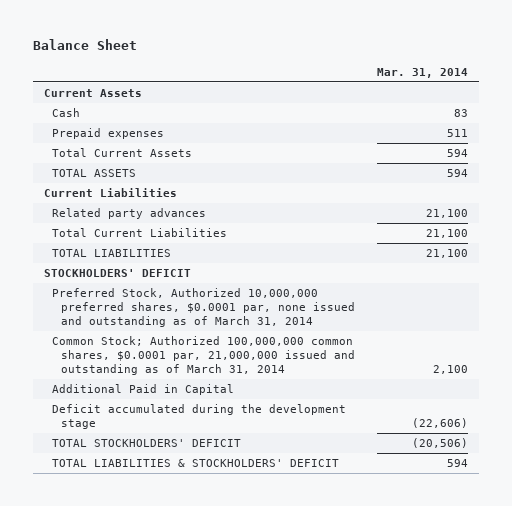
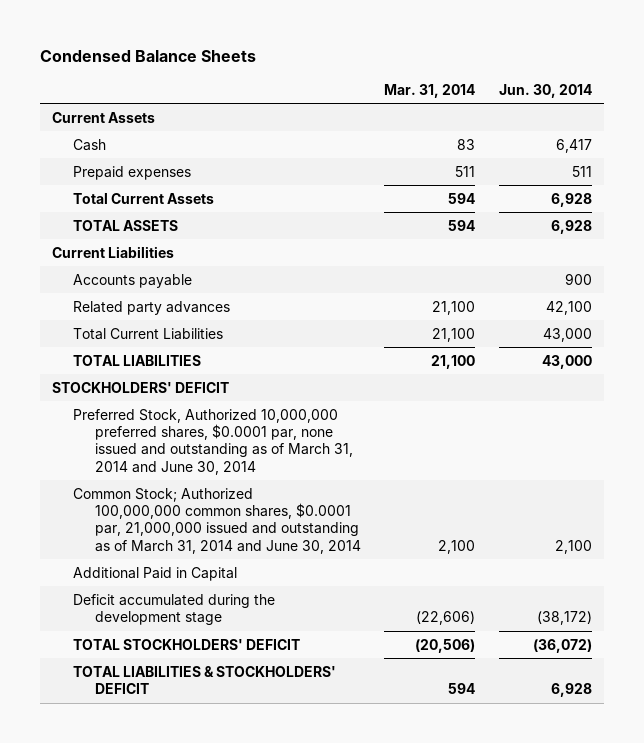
- Balance Sheet
+ Condensed Balance Sheets
- | Mar. 31, 2014
+ | Mar. 31, 2014 | Jun. 30, 2014
+ Accounts payable | | 900
- Preferred Stock, Authorized 10,000,000 preferred shares, $0.0001 par, none issued and outstanding as of March 31, 2014
- Common Stock; Authorized 100,000,000 common shares, $0.0001 par, 21,000,000 issued and outstanding as of March 31, 2014 | 2,100
+ Preferred Stock, Authorized 10,000,000 preferred shares, $0.0001 par, none issued and outstanding as of March 31, 2014 and June 30, 2014
+ Common Stock; Authorized 100,000,000 common shares, $0.0001 par, 21,000,000 issued and outstanding as of March 31, 2014 and June 30, 2014 | 2,100 | 2,100

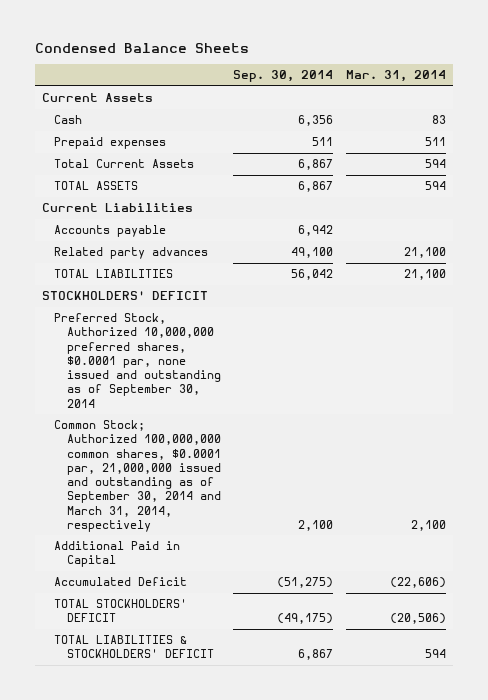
- | Mar. 31, 2014 | Jun. 30, 2014
+ | Sep. 30, 2014 | Mar. 31, 2014
- Total Current Liabilities | 21,100 | 43,000
- Preferred Stock, Authorized 10,000,000 preferred shares, $0.0001 par, none issued and outstanding as of March 31, 2014 and June 30, 2014
- Common Stock; Authorized 100,000,000 common shares, $0.0001 par, 21,000,000 issued and outstanding as of March 31, 2014 and June 30, 2014 | 2,100 | 2,100
+ Preferred Stock, Authorized 10,000,000 preferred shares, $0.0001 par, none issued and outstanding as of September 30, 2014
+ Common Stock; Authorized 100,000,000 common shares, $0.0001 par, 21,000,000 issued and outstanding as of September 30, 2014 and March 31, 2014, respectively | 2,100 | 2,100
- Deficit accumulated during the development stage | (22,606) | (38,172)
+ Accumulated Deficit | (51,275) | (22,606)

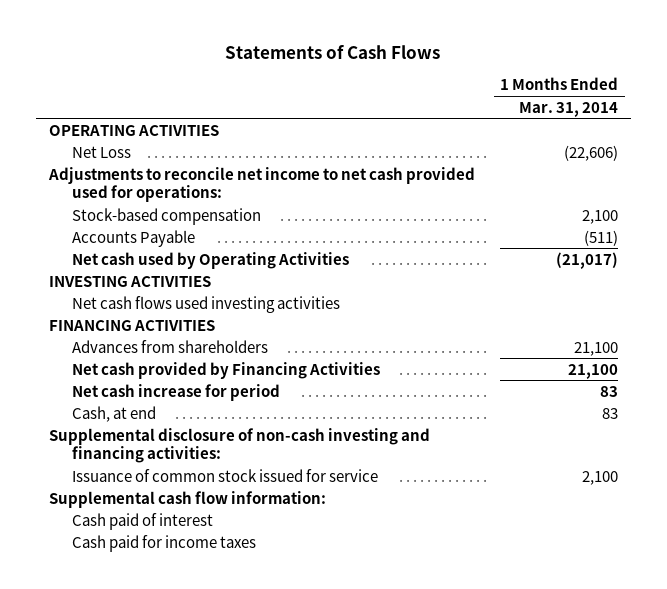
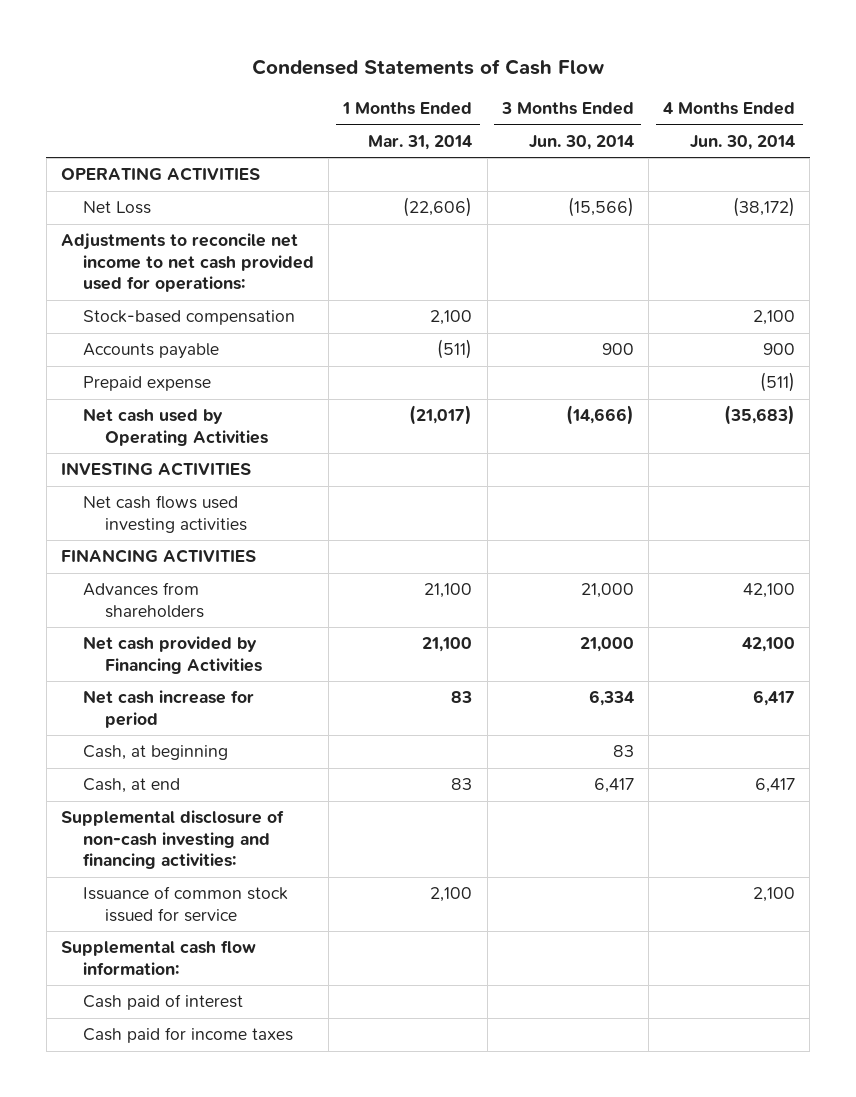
- Statements of Cash Flows
+ Condensed Statements of Cash Flow
- | 1 Months Ended Mar. 31, 2014
+ | 1 Months Ended Mar. 31, 2014 | 3 Months Ended Jun. 30, 2014 | 4 Months Ended Jun. 30, 2014
- Accounts Payable | (511)
+ Accounts payable | (511) | 900 | 900
+ Prepaid expense | | | (511)
+ Cash, at beginning | | 83 |

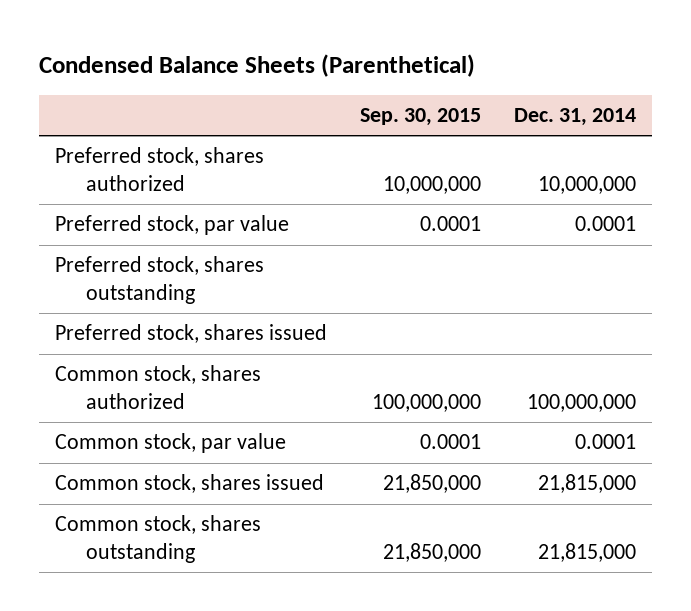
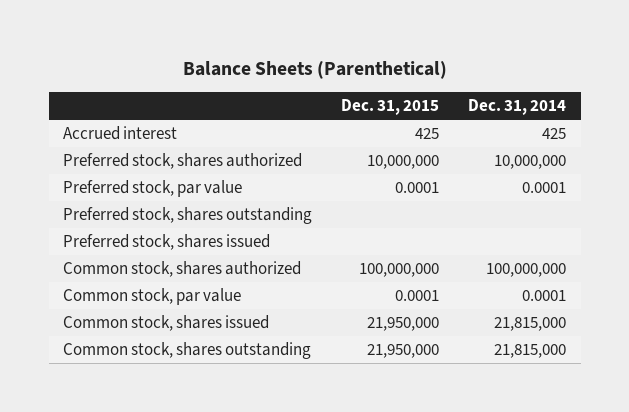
- Condensed Balance Sheets (Parenthetical)
+ Balance Sheets (Parenthetical)
- | Sep. 30, 2015 | Dec. 31, 2014
+ | Dec. 31, 2015 | Dec. 31, 2014
+ Accrued interest | 425 | 425

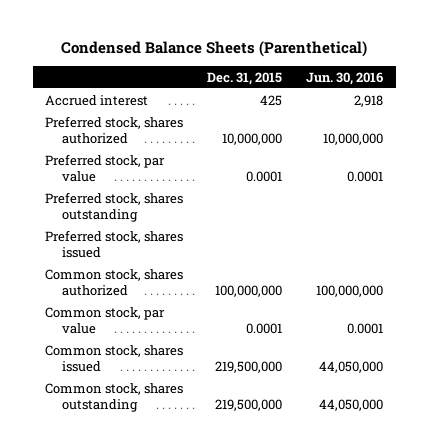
- Balance Sheets (Parenthetical)
+ Condensed Balance Sheets (Parenthetical)
- | Dec. 31, 2015 | Dec. 31, 2014
+ | Dec. 31, 2015 | Jun. 30, 2016
- Common stock, shares issued | 21,950,000 | 21,815,000
- Common stock, shares outstanding | 21,950,000 | 21,815,000
+ Common stock, shares issued | 219,500,000 | 44,050,000
+ Common stock, shares outstanding | 219,500,000 | 44,050,000

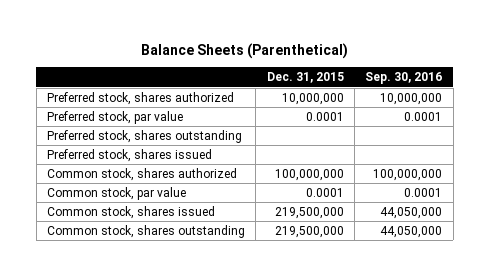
- Condensed Balance Sheets (Parenthetical)
+ Balance Sheets (Parenthetical)
- | Dec. 31, 2015 | Jun. 30, 2016
+ | Dec. 31, 2015 | Sep. 30, 2016
- Accrued interest | 425 | 2,918

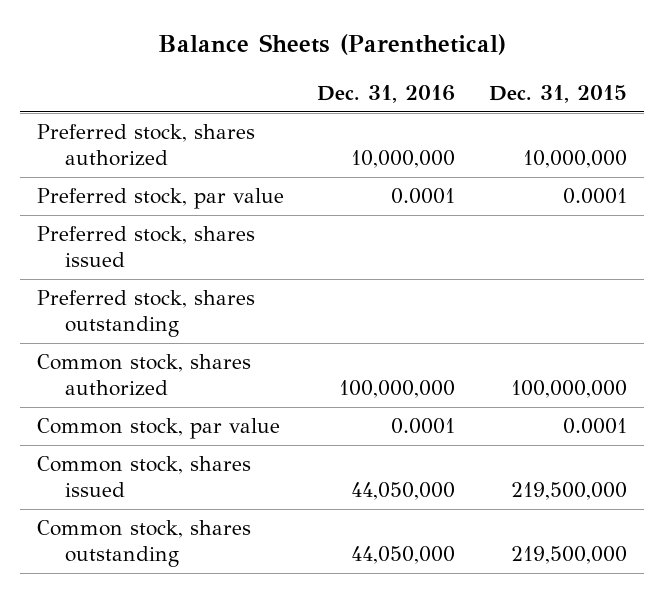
- | Dec. 31, 2015 | Sep. 30, 2016
+ | Dec. 31, 2016 | Dec. 31, 2015
moved down: Preferred stock, shares outstanding

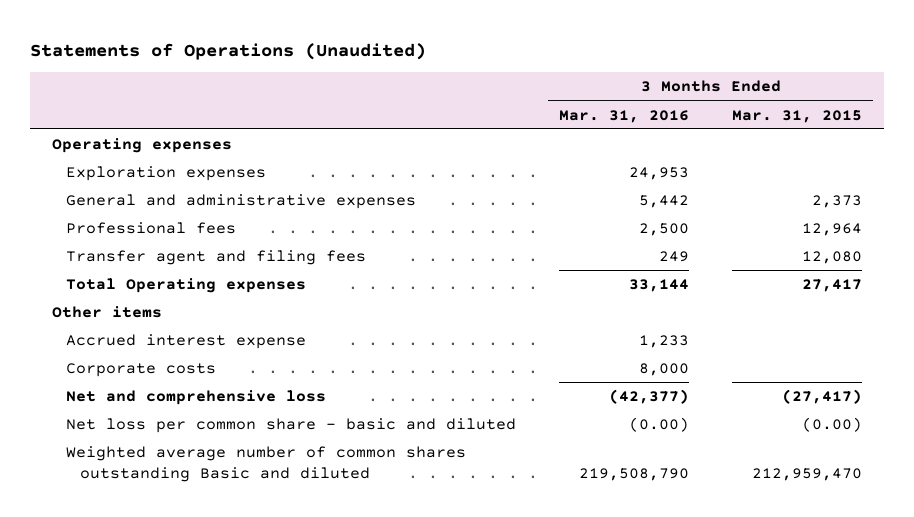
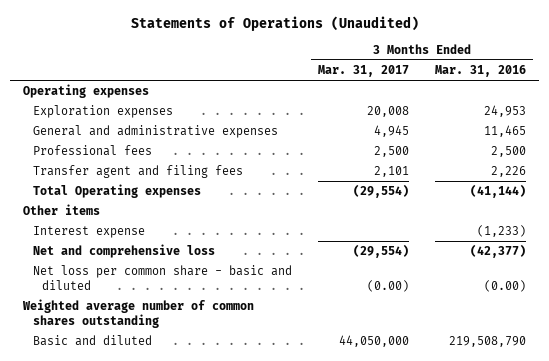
- | 3 Months Ended Mar. 31, 2016 | 3 Months Ended Mar. 31, 2015
+ | 3 Months Ended Mar. 31, 2017 | 3 Months Ended Mar. 31, 2016
- General and administrative expenses | 5,442 | 2,373
+ General and administrative expenses | 4,945 | 11,465
- Transfer agent and filing fees | 249 | 12,080
- Total Operating expenses | 33,144 | 27,417
+ Transfer agent and filing fees | 2,101 | 2,226
+ Total Operating expenses | (29,554) | (41,144)
- Accrued interest expense | 1,233 |
- Corporate costs | 8,000 |
+ Interest expense | | (1,233)
- Weighted average number of common shares outstanding Basic and diluted | 219,508,790 | 212,959,470
+ Weighted average number of common shares outstanding
+ Basic and diluted | 44,050,000 | 219,508,790

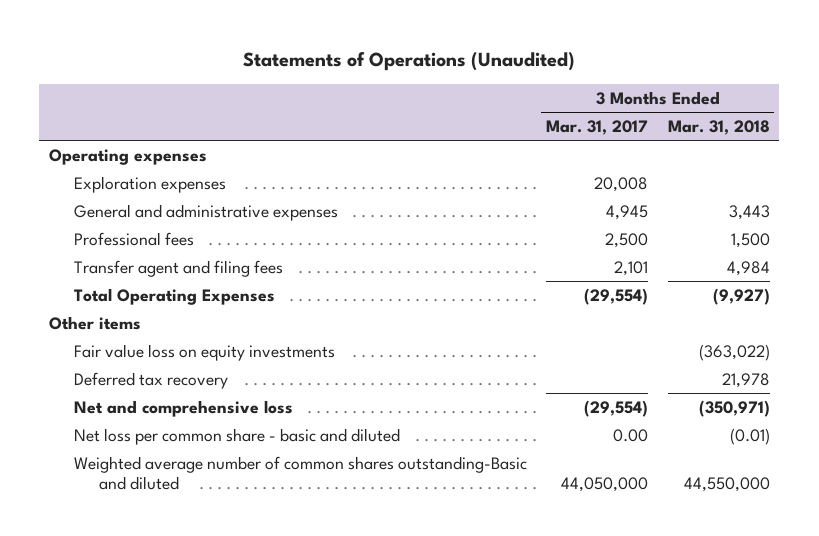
- | 3 Months Ended Mar. 31, 2017 | 3 Months Ended Mar. 31, 2016
+ | 3 Months Ended Mar. 31, 2017 | 3 Months Ended Mar. 31, 2018
- Total Operating expenses | (29,554) | (41,144)
+ Total Operating Expenses | (29,554) | (9,927)
- Interest expense | | (1,233)
+ Fair value loss on equity investments | | (363,022)
+ Deferred tax recovery | | 21,978
- Net loss per common share - basic and diluted | (0.00) | (0.00)
- Weighted average number of common shares outstanding
- Basic and diluted | 44,050,000 | 219,508,790
+ Net loss per common share - basic and diluted | 0.00 | (0.01)
+ Weighted average number of common shares outstanding-Basic and diluted | 44,050,000 | 44,550,000

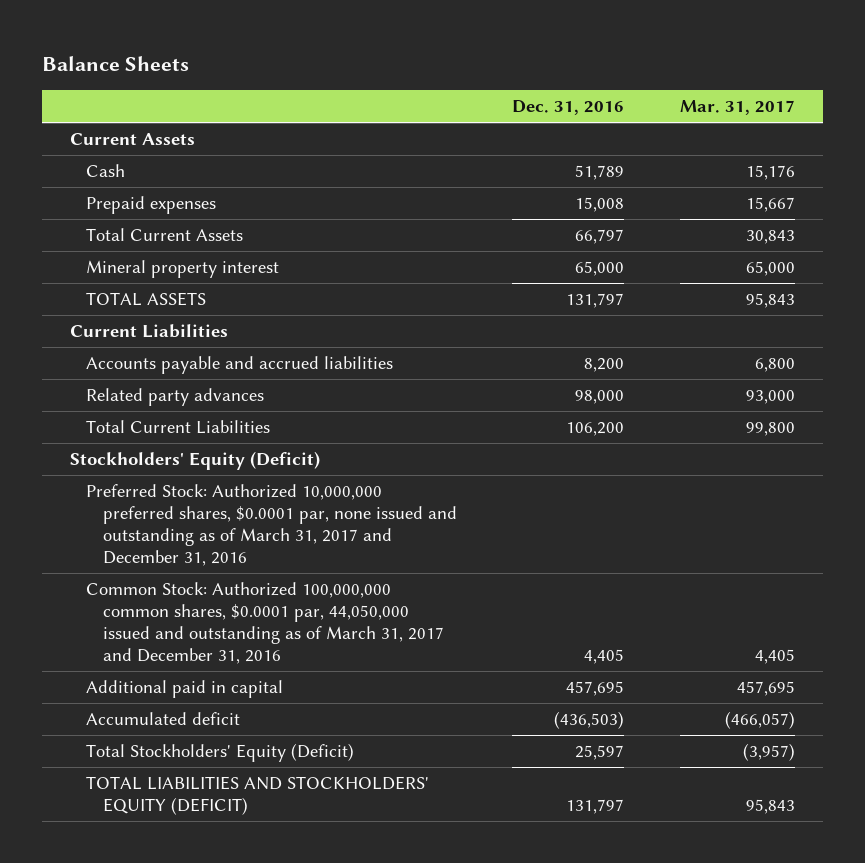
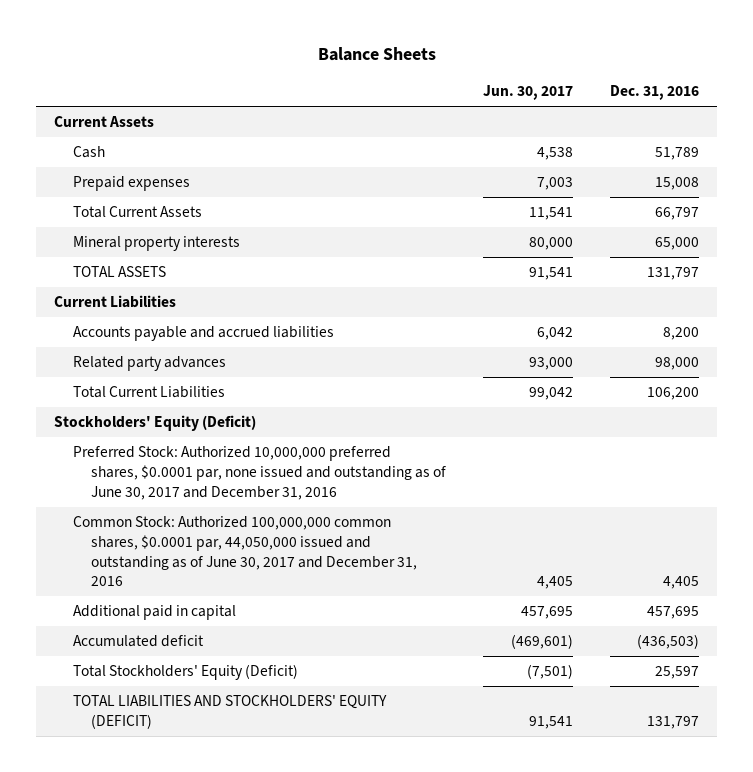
- | Dec. 31, 2016 | Mar. 31, 2017
+ | Jun. 30, 2017 | Dec. 31, 2016
- Mineral property interest | 65,000 | 65,000
+ Mineral property interests | 80,000 | 65,000
- Preferred Stock: Authorized 10,000,000 preferred shares, $0.0001 par, none issued and outstanding as of March 31, 2017 and December 31, 2016
- Common Stock: Authorized 100,000,000 common shares, $0.0001 par, 44,050,000 issued and outstanding as of March 31, 2017 and December 31, 2016 | 4,405 | 4,405
+ Preferred Stock: Authorized 10,000,000 preferred shares, $0.0001 par, none issued and outstanding as of June 30, 2017 and December 31, 2016
+ Common Stock: Authorized 100,000,000 common shares, $0.0001 par, 44,050,000 issued and outstanding as of June 30, 2017 and December 31, 2016 | 4,405 | 4,405

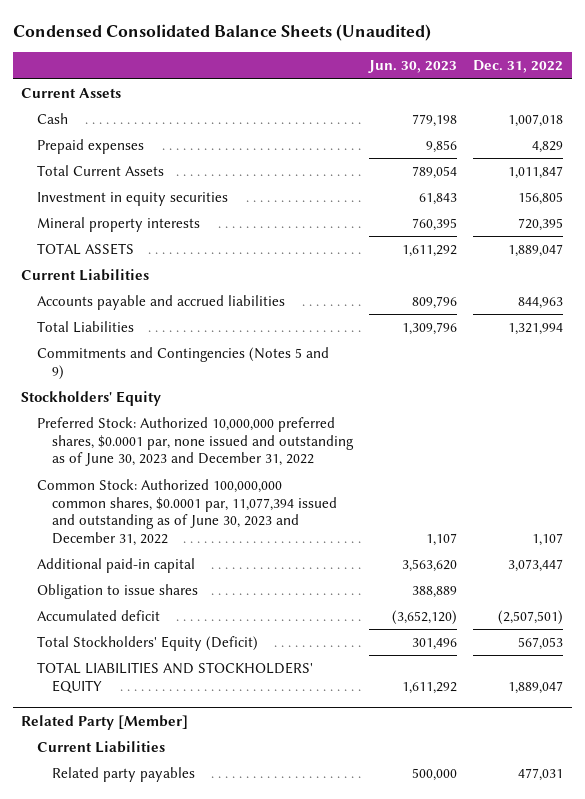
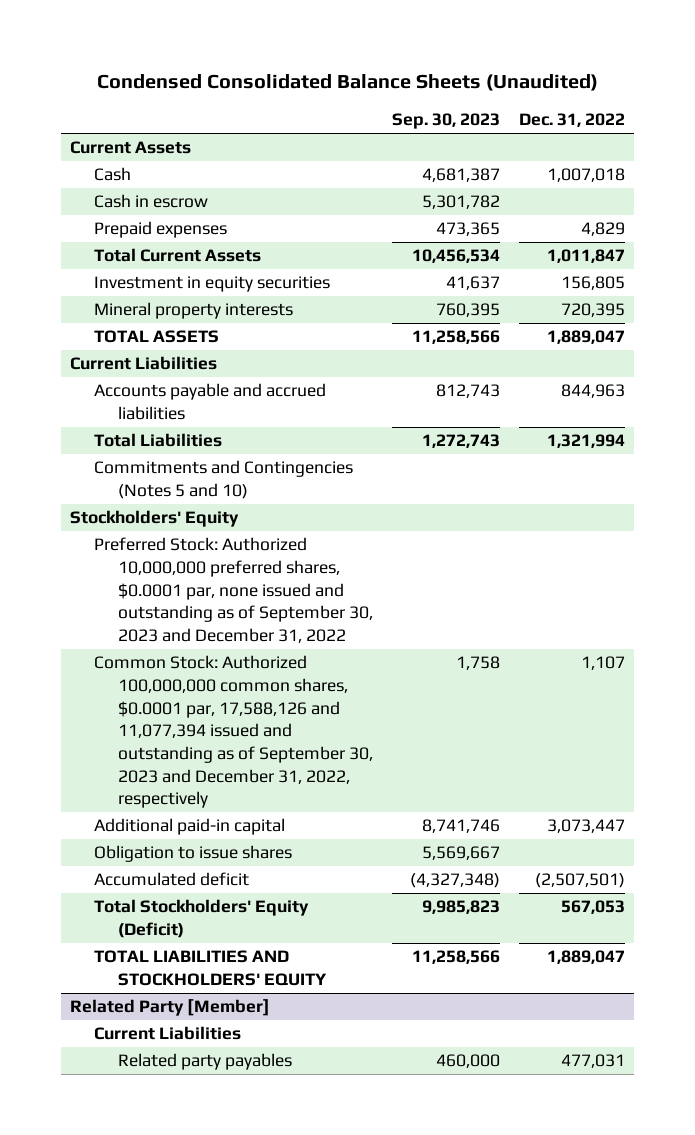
- | Jun. 30, 2023 | Dec. 31, 2022
+ | Sep. 30, 2023 | Dec. 31, 2022
+ Cash in escrow | 5,301,782 |
- Commitments and Contingencies (Notes 5 and 9)
+ Commitments and Contingencies (Notes 5 and 10)
- Preferred Stock: Authorized 10,000,000 preferred shares, $0.0001 par, none issued and outstanding as of June 30, 2023 and December 31, 2022
- Common Stock: Authorized 100,000,000 common shares, $0.0001 par, 11,077,394 issued and outstanding as of June 30, 2023 and December 31, 2022 | 1,107 | 1,107
+ Preferred Stock: Authorized 10,000,000 preferred shares, $0.0001 par, none issued and outstanding as of September 30, 2023 and December 31, 2022
+ Common Stock: Authorized 100,000,000 common shares, $0.0001 par, 17,588,126 and 11,077,394 issued and outstanding as of September 30, 2023 and December 31, 2022, respectively | 1,758 | 1,107

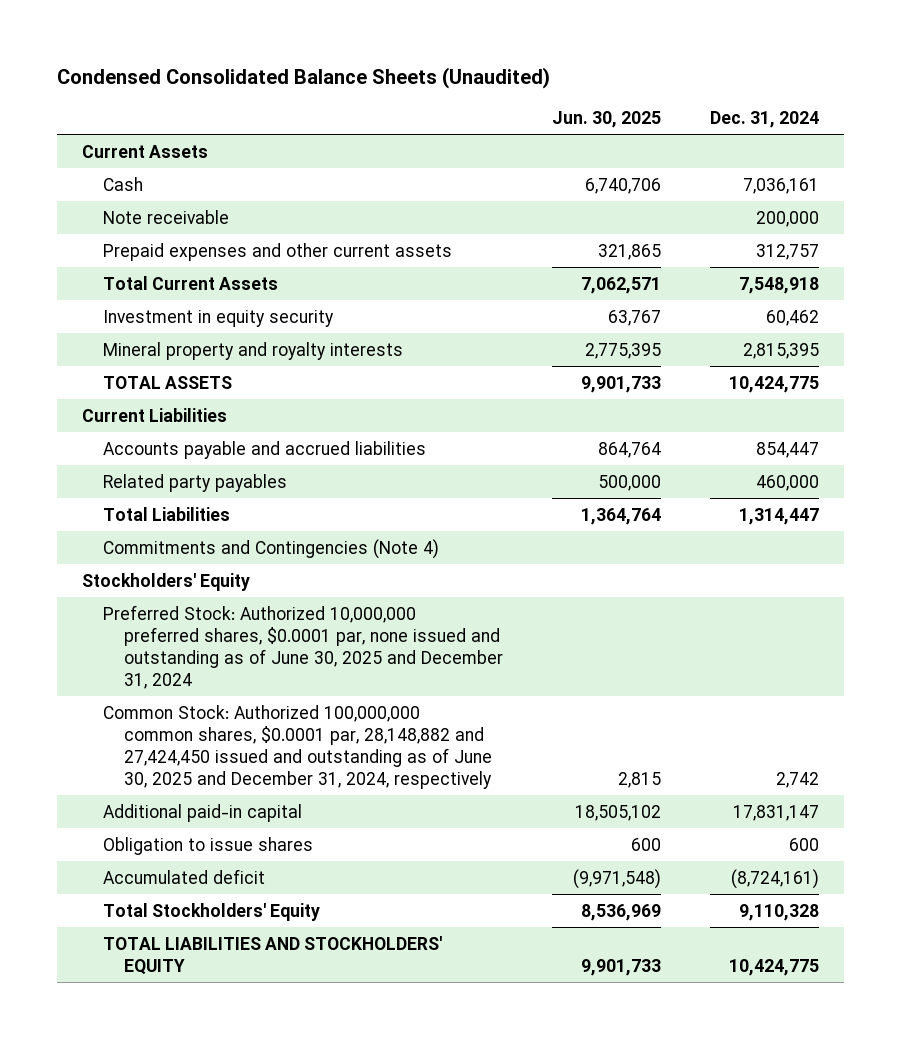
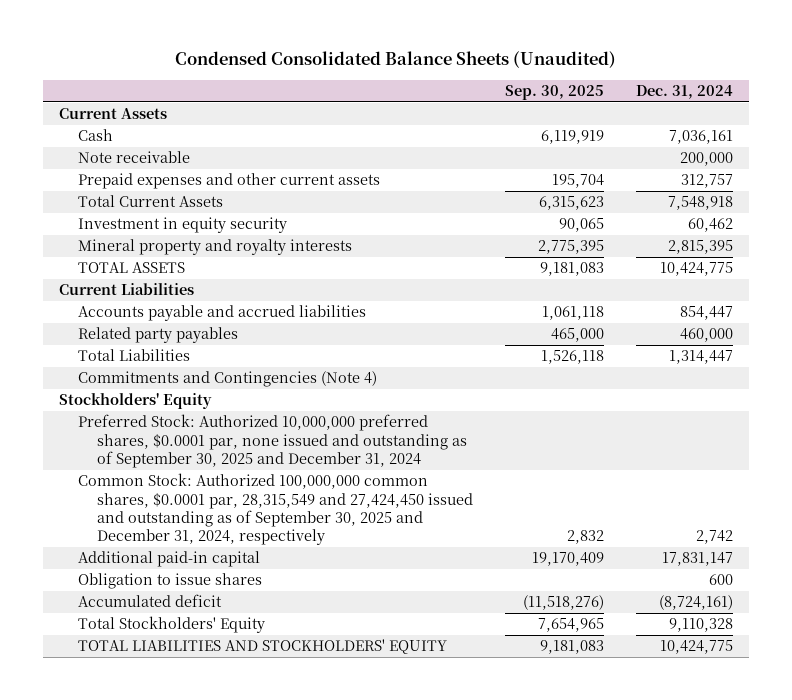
- | Jun. 30, 2025 | Dec. 31, 2024
+ | Sep. 30, 2025 | Dec. 31, 2024
- Preferred Stock: Authorized 10,000,000 preferred shares, $0.0001 par, none issued and outstanding as of June 30, 2025 and December 31, 2024
- Common Stock: Authorized 100,000,000 common shares, $0.0001 par, 28,148,882 and 27,424,450 issued and outstanding as of June 30, 2025 and December 31, 2024, respectively | 2,815 | 2,742
+ Preferred Stock: Authorized 10,000,000 preferred shares, $0.0001 par, none issued and outstanding as of September 30, 2025 and December 31, 2024
+ Common Stock: Authorized 100,000,000 common shares, $0.0001 par, 28,315,549 and 27,424,450 issued and outstanding as of September 30, 2025 and December 31, 2024, respectively | 2,832 | 2,742

